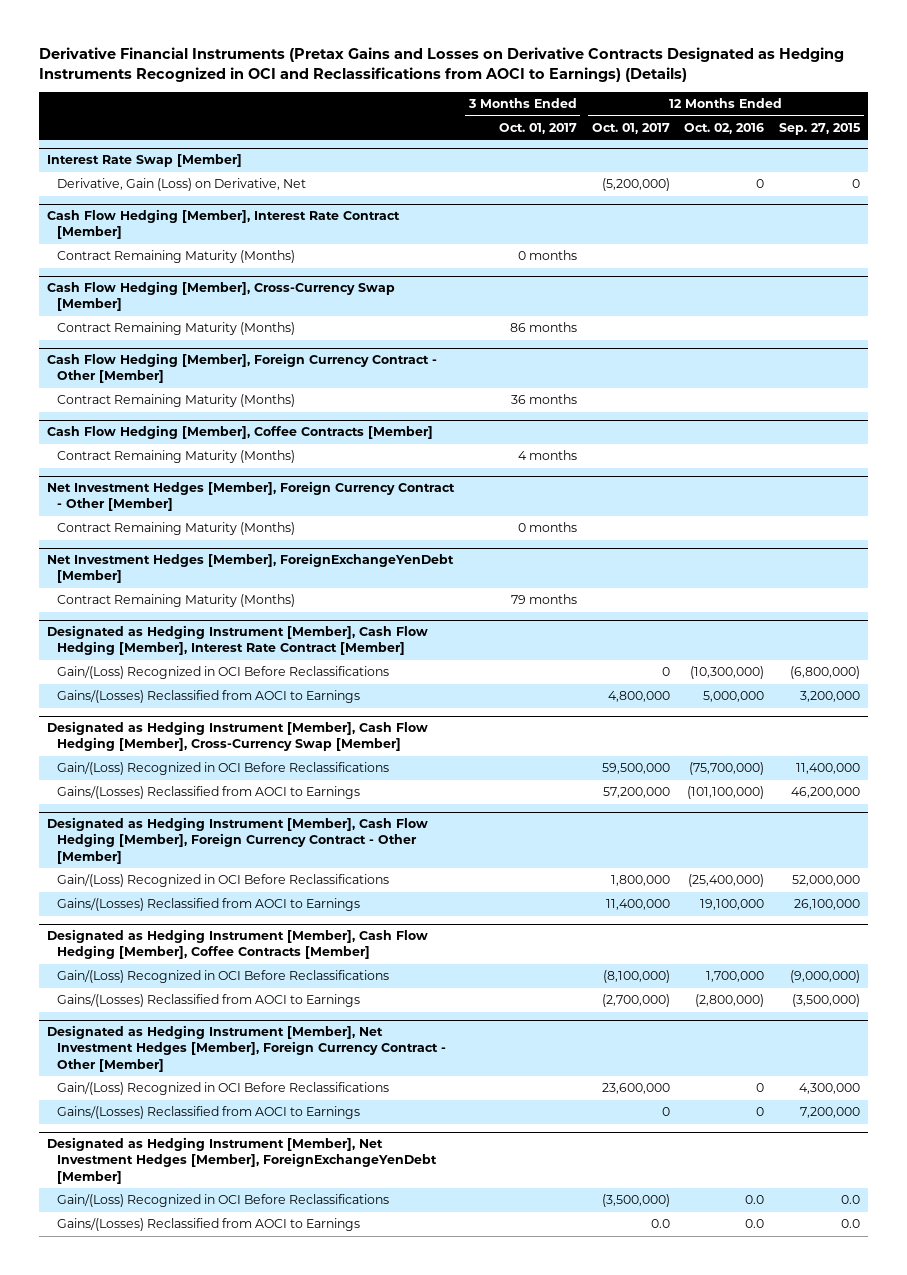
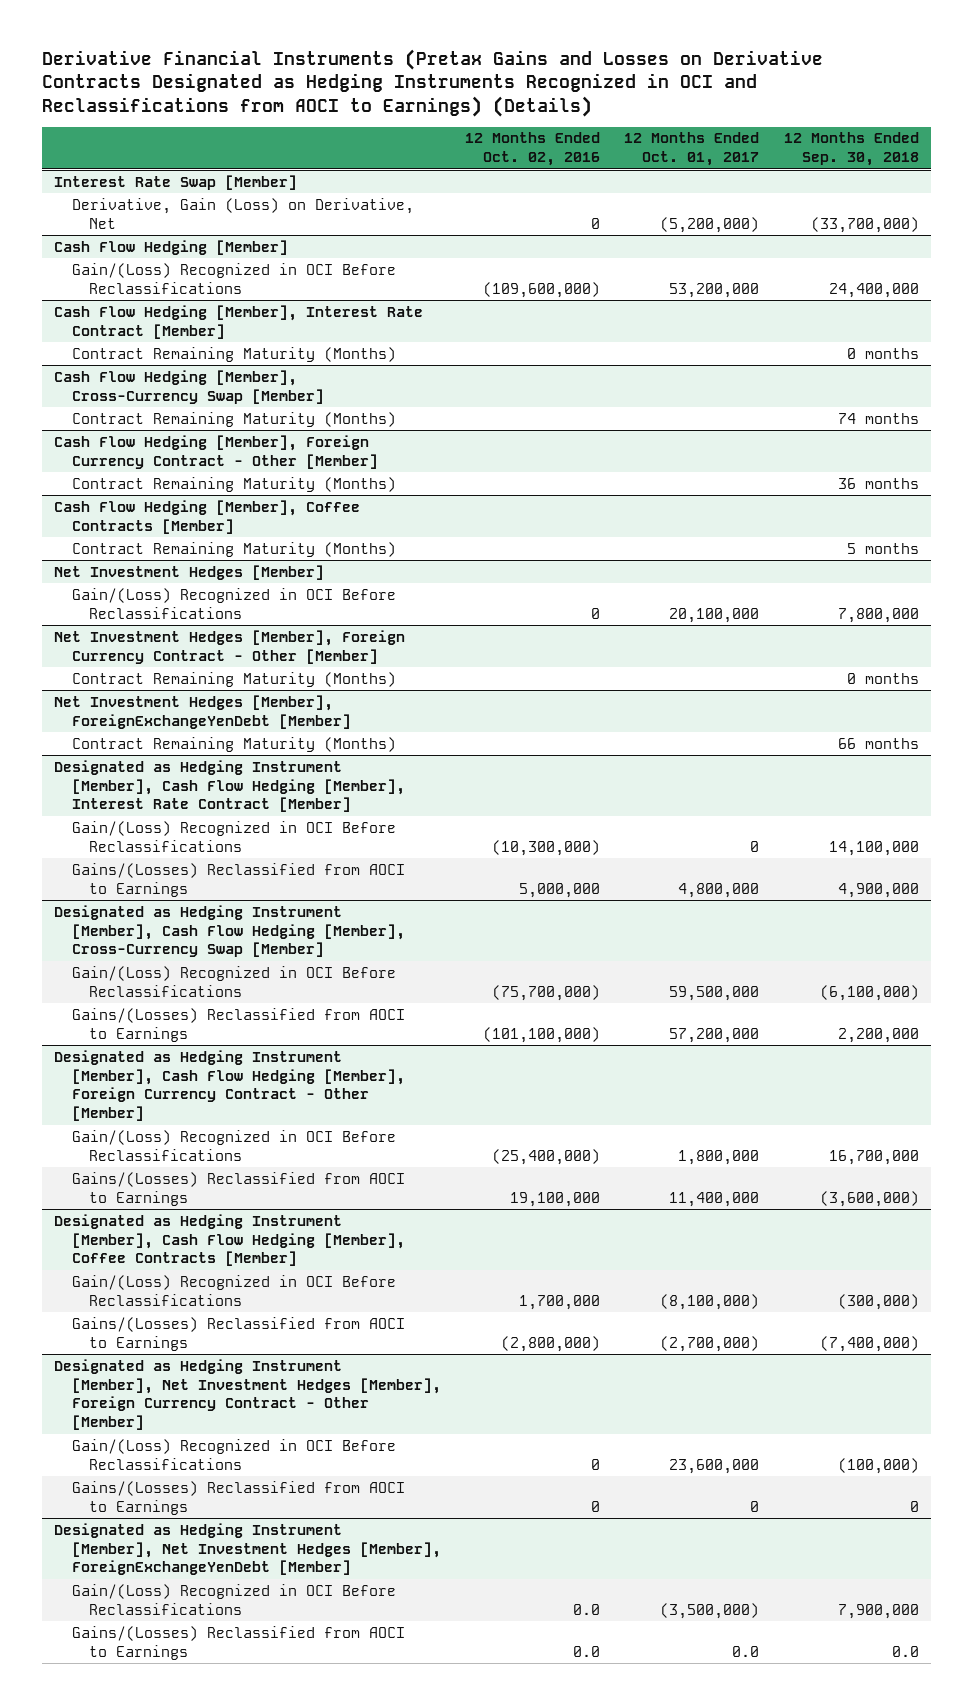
- | 3 Months Ended Oct. 01, 2017 | 12 Months Ended Oct. 01, 2017 | 12 Months Ended Oct. 02, 2016 | 12 Months Ended Sep. 27, 2015
+ | 12 Months Ended Oct. 02, 2016 | 12 Months Ended Oct. 01, 2017 | 12 Months Ended Sep. 30, 2018
+ Cash Flow Hedging [Member]
+ Gain/(Loss) Recognized in OCI Before Reclassifications | (109,600,000) | 53,200,000 | 24,400,000
+ Net Investment Hedges [Member]
+ Gain/(Loss) Recognized in OCI Before Reclassifications | 0 | 20,100,000 | 7,800,000

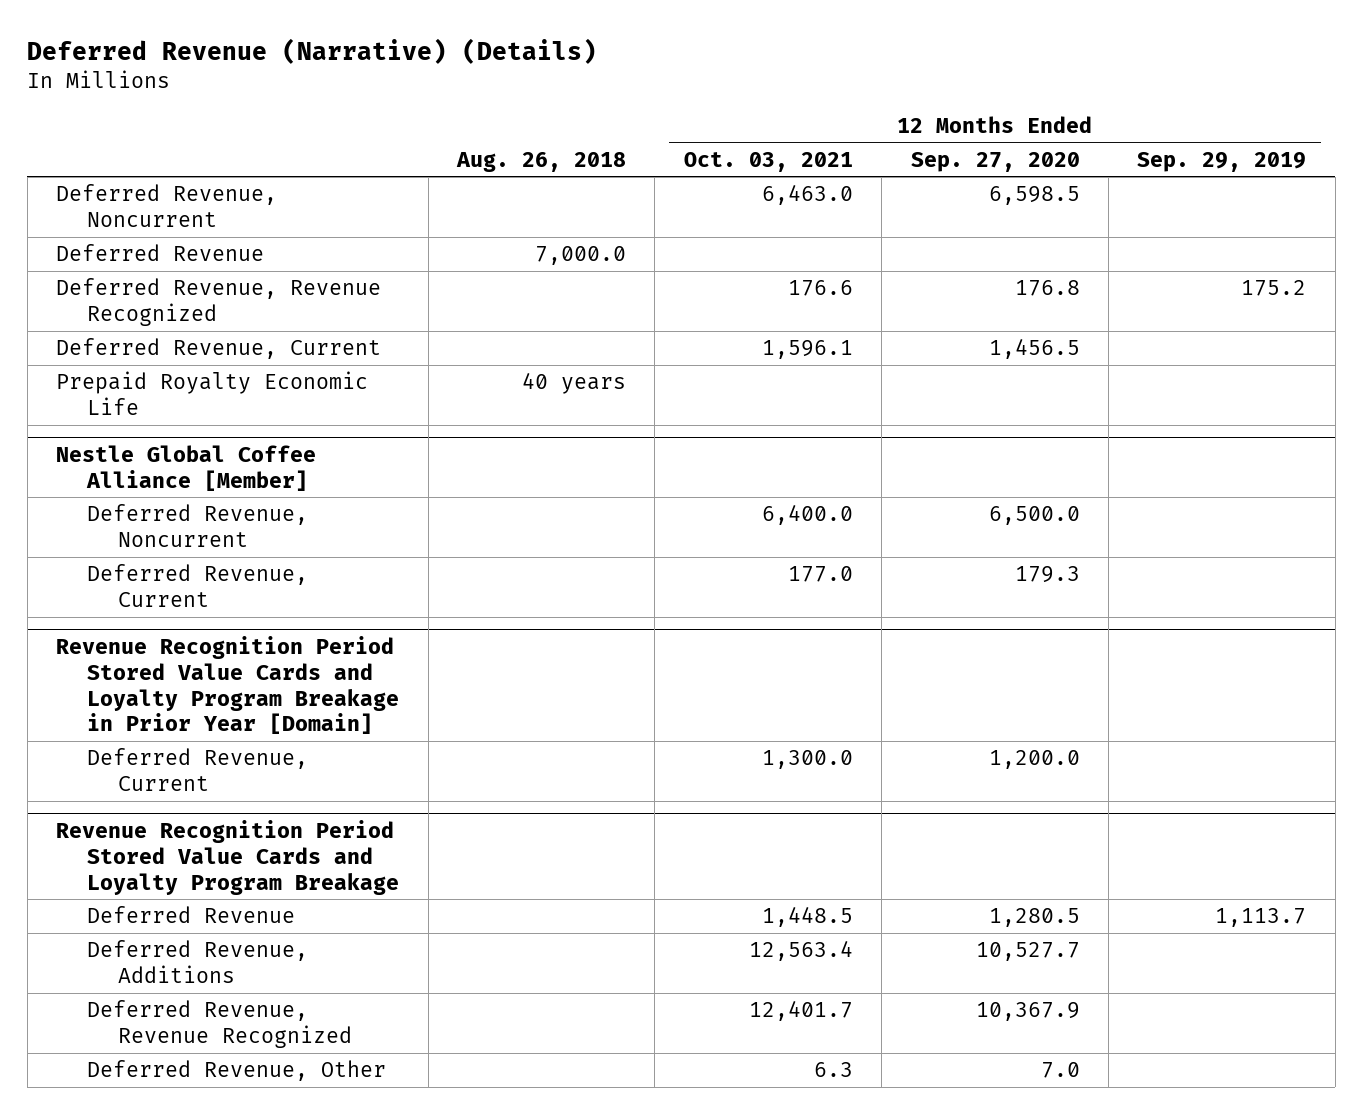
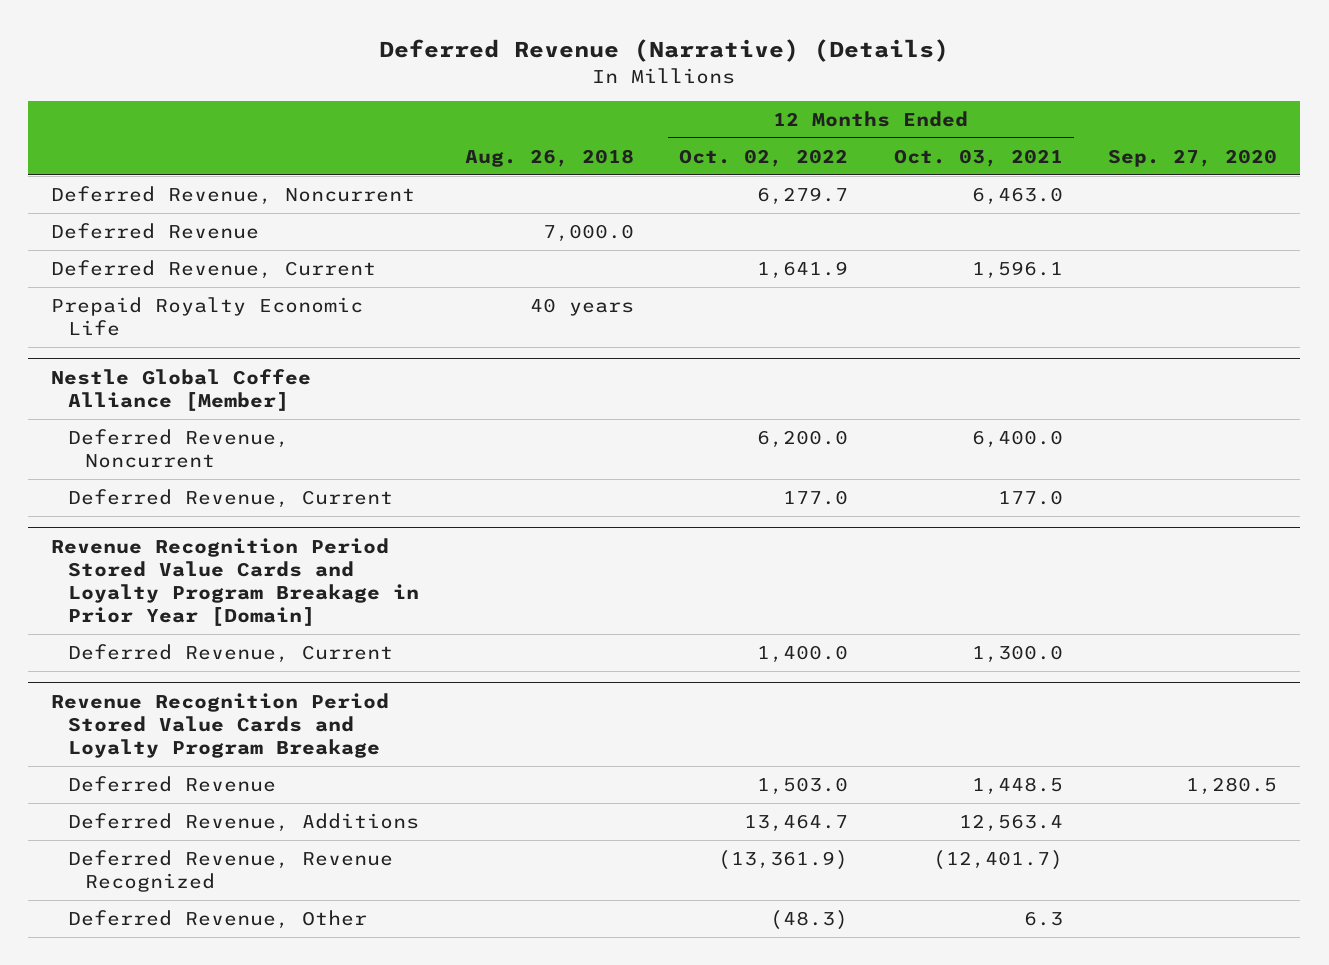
- | Aug. 26, 2018 | 12 Months Ended Oct. 03, 2021 | 12 Months Ended Sep. 27, 2020 | 12 Months Ended Sep. 29, 2019
+ | Aug. 26, 2018 | 12 Months Ended Oct. 02, 2022 | 12 Months Ended Oct. 03, 2021 | Sep. 27, 2020
- Deferred Revenue, Revenue Recognized | | 176.6 | 176.8 | 175.2
@ Revenue Recognition Period Stored Value Cards and Loyalty Program Breakage
- Deferred Revenue, Revenue Recognized | | 12,401.7 | 10,367.9 |
+ Deferred Revenue, Revenue Recognized | | (13,361.9) | (12,401.7) |

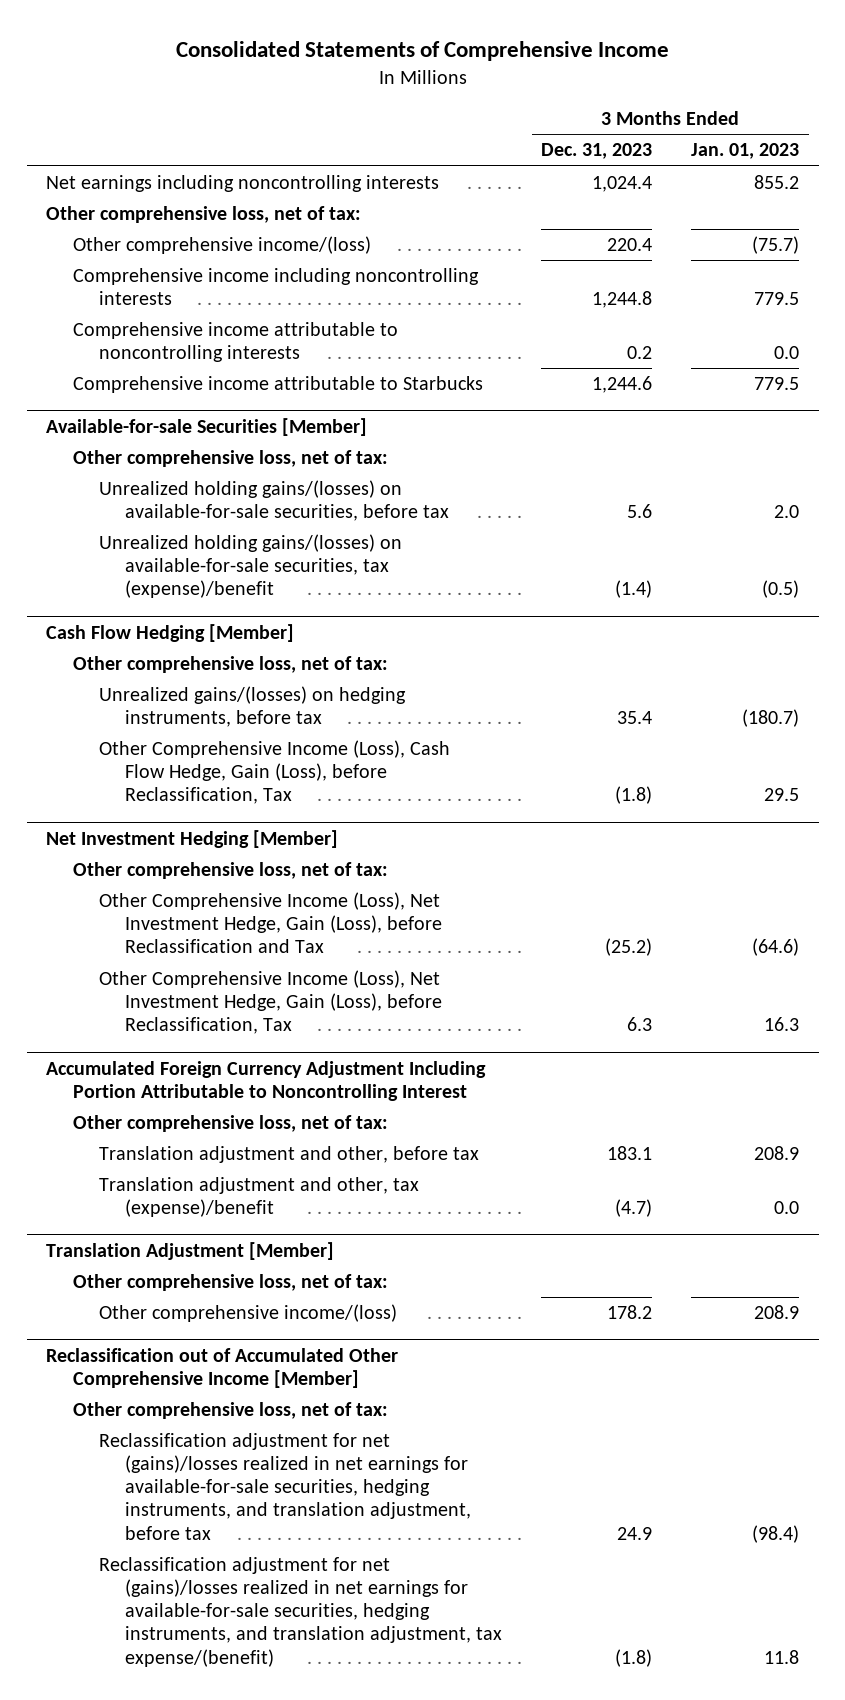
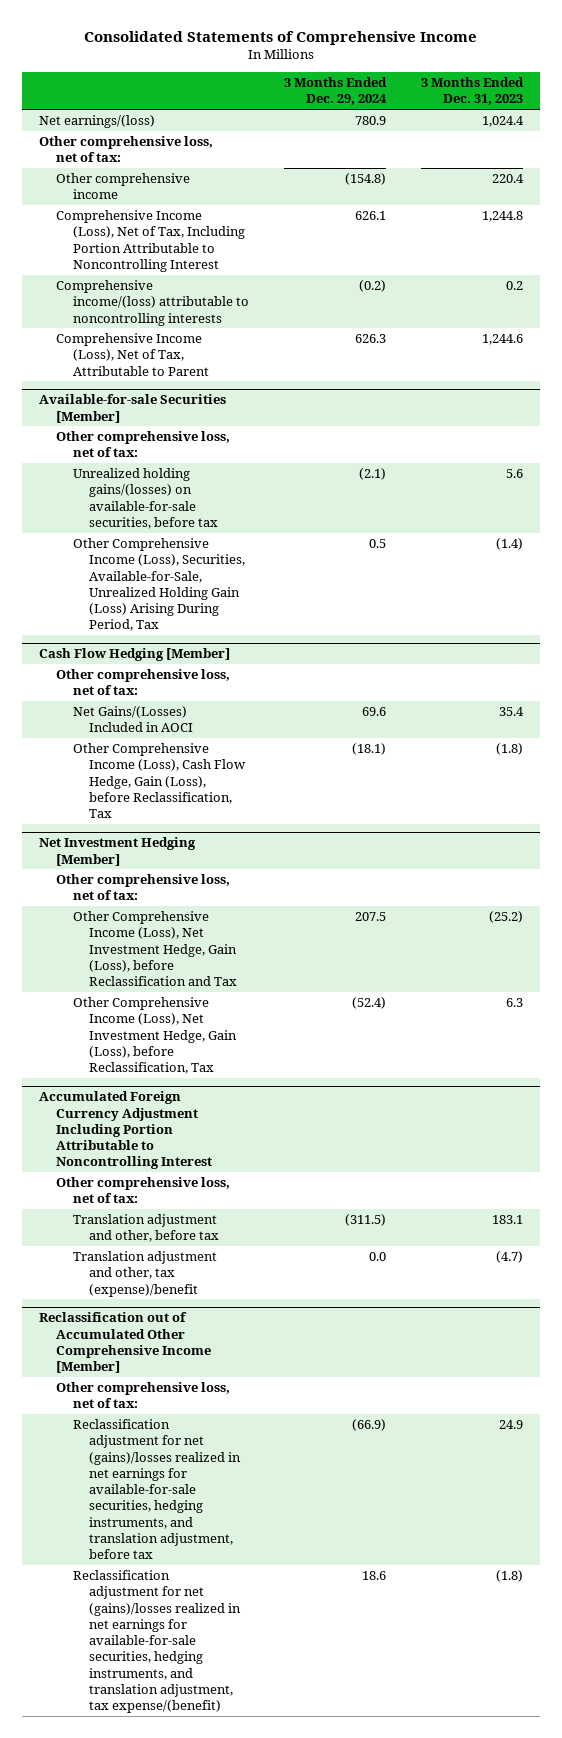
- | 3 Months Ended Dec. 31, 2023 | 3 Months Ended Jan. 01, 2023
+ | 3 Months Ended Dec. 29, 2024 | 3 Months Ended Dec. 31, 2023
- Net earnings including noncontrolling interests | 1,024.4 | 855.2
+ Net earnings/(loss) | 780.9 | 1,024.4
- Other comprehensive income/(loss) | 220.4 | (75.7)
- Comprehensive income including noncontrolling interests | 1,244.8 | 779.5
- Comprehensive income attributable to noncontrolling interests | 0.2 | 0.0
- Comprehensive income attributable to Starbucks | 1,244.6 | 779.5
+ Other comprehensive income | (154.8) | 220.4
+ Comprehensive Income (Loss), Net of Tax, Including Portion Attributable to Noncontrolling Interest | 626.1 | 1,244.8
+ Comprehensive income/(loss) attributable to noncontrolling interests | (0.2) | 0.2
+ Comprehensive Income (Loss), Net of Tax, Attributable to Parent | 626.3 | 1,244.6
@ Available-for-sale Securities [Member]
- Unrealized holding gains/(losses) on available-for-sale securities, tax (expense)/benefit | (1.4) | (0.5)
+ Other Comprehensive Income (Loss), Securities, Available-for-Sale, Unrealized Holding Gain (Loss) Arising During Period, Tax | 0.5 | (1.4)
@ Cash Flow Hedging [Member]
- Unrealized gains/(losses) on hedging instruments, before tax | 35.4 | (180.7)
+ Net Gains/(Losses) Included in AOCI | 69.6 | 35.4
- Translation Adjustment [Member]
- Other comprehensive loss, net of tax:
- Other comprehensive income/(loss) | 178.2 | 208.9

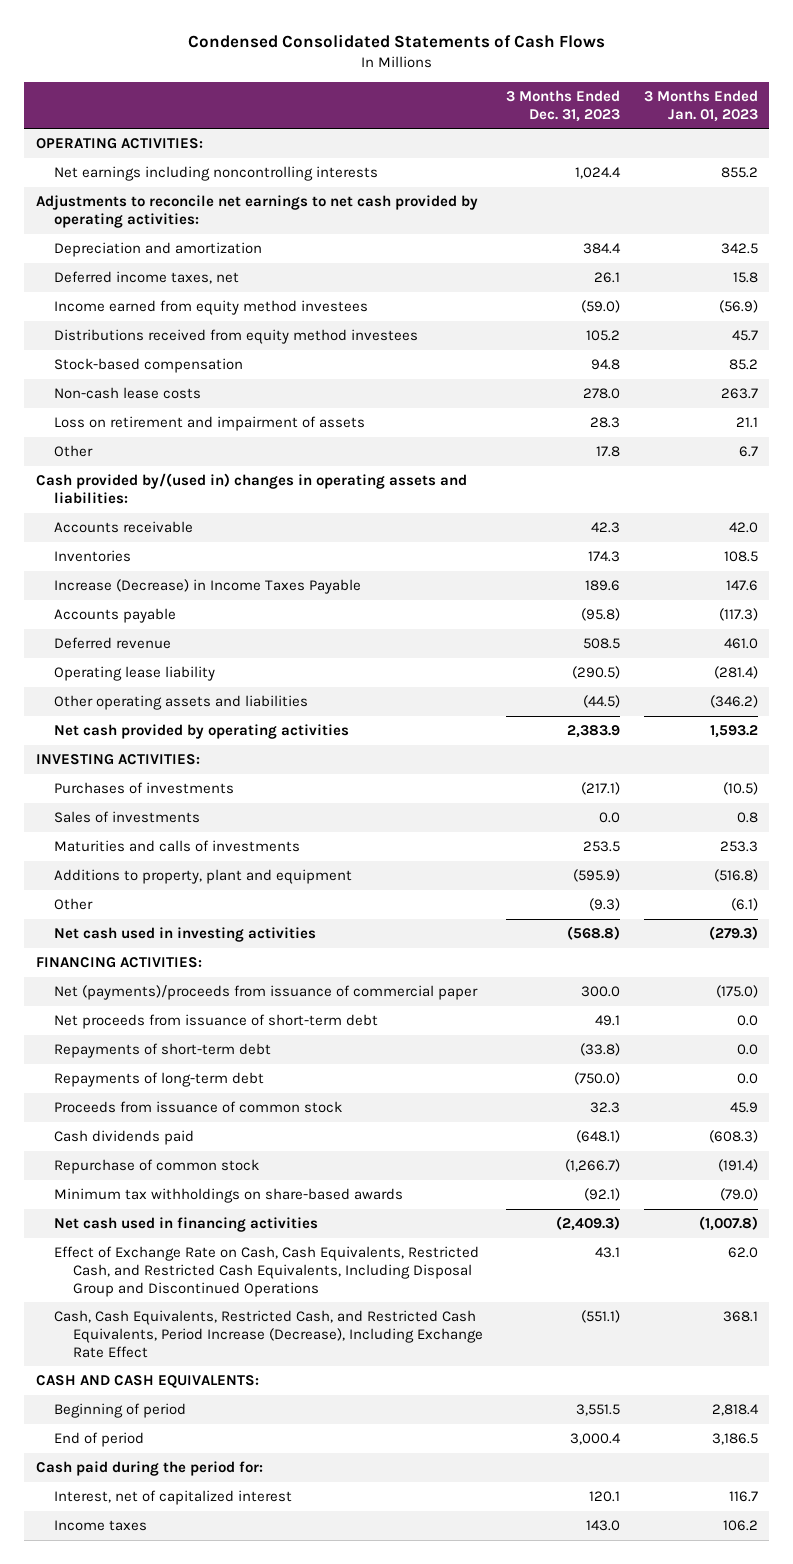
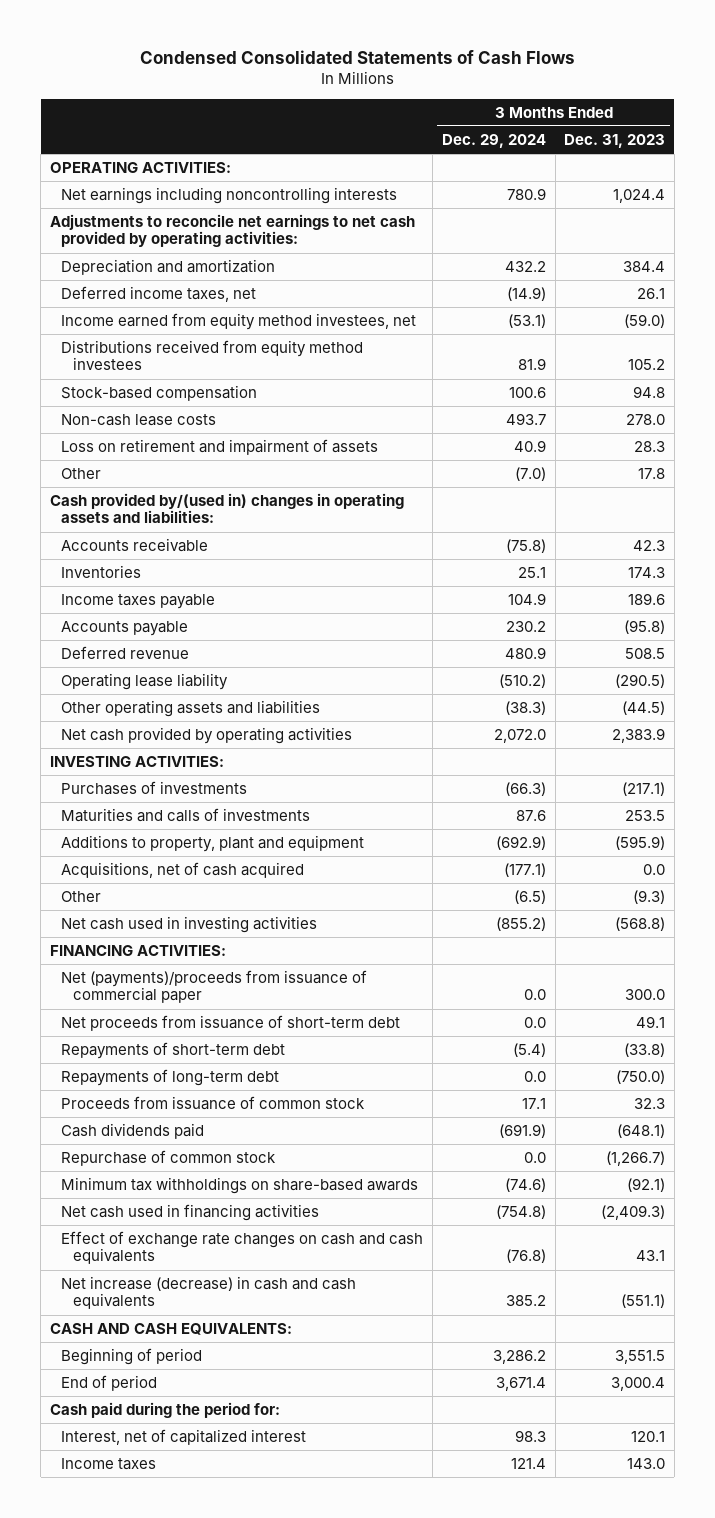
- | 3 Months Ended Dec. 31, 2023 | 3 Months Ended Jan. 01, 2023
+ | 3 Months Ended Dec. 29, 2024 | 3 Months Ended Dec. 31, 2023
- Income earned from equity method investees | (59.0) | (56.9)
+ Income earned from equity method investees, net | (53.1) | (59.0)
- Increase (Decrease) in Income Taxes Payable | 189.6 | 147.6
+ Income taxes payable | 104.9 | 189.6
- Sales of investments | 0.0 | 0.8
+ Acquisitions, net of cash acquired | (177.1) | 0.0
- Effect of Exchange Rate on Cash, Cash Equivalents, Restricted Cash, and Restricted Cash Equivalents, Including Disposal Group and Discontinued Operations | 43.1 | 62.0
- Cash, Cash Equivalents, Restricted Cash, and Restricted Cash Equivalents, Period Increase (Decrease), Including Exchange Rate Effect | (551.1) | 368.1
+ Effect of exchange rate changes on cash and cash equivalents | (76.8) | 43.1
+ Net increase (decrease) in cash and cash equivalents | 385.2 | (551.1)

